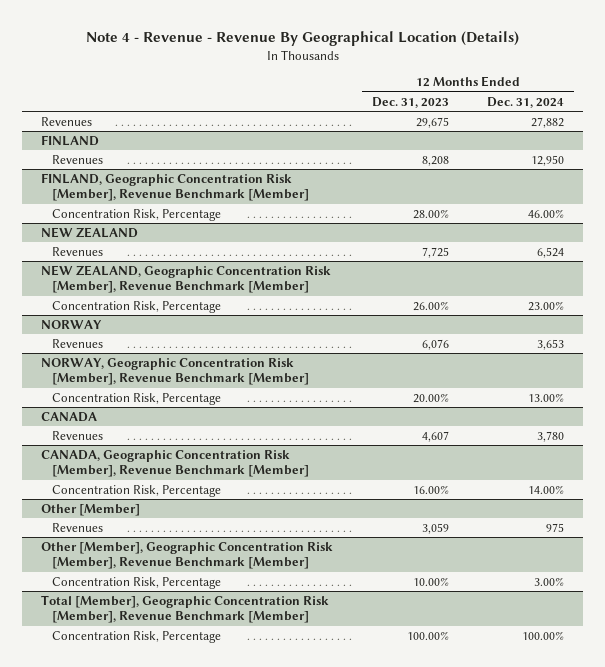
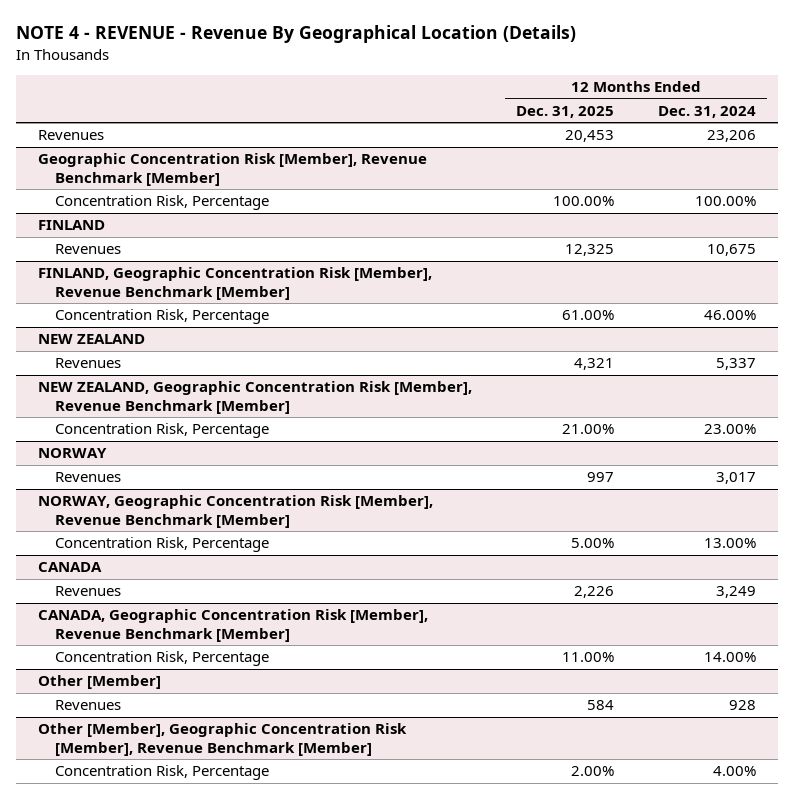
- Note 4 - Revenue - Revenue By Geographical Location (Details)
+ NOTE 4 - REVENUE - Revenue By Geographical Location (Details)
- | 12 Months Ended Dec. 31, 2023 | 12 Months Ended Dec. 31, 2024
+ | 12 Months Ended Dec. 31, 2025 | 12 Months Ended Dec. 31, 2024
- Revenues | 29,675 | 27,882
+ Revenues | 20,453 | 23,206
+ Geographic Concentration Risk [Member], Revenue Benchmark [Member]
+ Concentration Risk, Percentage | 100.00% | 100.00%
@ FINLAND
- Revenues | 8,208 | 12,950
+ Revenues | 12,325 | 10,675
@ NEW ZEALAND
- Revenues | 7,725 | 6,524
+ Revenues | 4,321 | 5,337
@ NORWAY
- Revenues | 6,076 | 3,653
+ Revenues | 997 | 3,017
@ CANADA
- Revenues | 4,607 | 3,780
+ Revenues | 2,226 | 3,249
@ Other [Member]
- Revenues | 3,059 | 975
+ Revenues | 584 | 928
@ Other [Member], Geographic Concentration Risk [Member], Revenue Benchmark [Member]
- Concentration Risk, Percentage | 10.00% | 3.00%
- Total [Member], Geographic Concentration Risk [Member], Revenue Benchmark [Member]
- Concentration Risk, Percentage | 100.00% | 100.00%
@ Other [Member], Geographic Concentration Risk [Member], Revenue Benchmark [Member]
+ Concentration Risk, Percentage | 2.00% | 4.00%

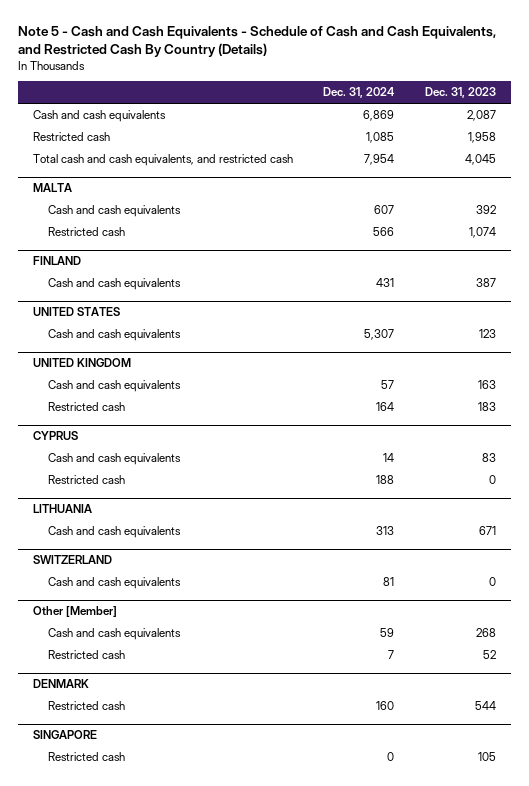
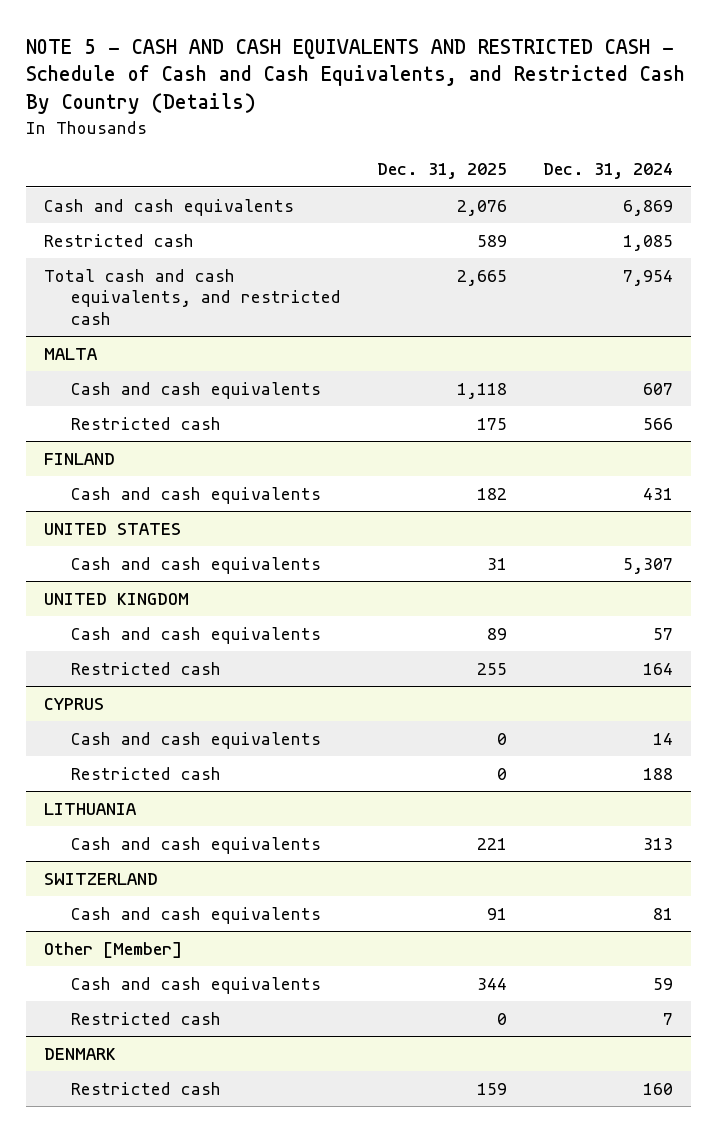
- Note 5 - Cash and Cash Equivalents - Schedule of Cash and Cash Equivalents, and Restricted Cash By Country (Details)
+ NOTE 5 - CASH AND CASH EQUIVALENTS AND RESTRICTED CASH - Schedule of Cash and Cash Equivalents, and Restricted Cash By Country (Details)
- | Dec. 31, 2024 | Dec. 31, 2023
+ | Dec. 31, 2025 | Dec. 31, 2024
- SINGAPORE
- Restricted cash | 0 | 105

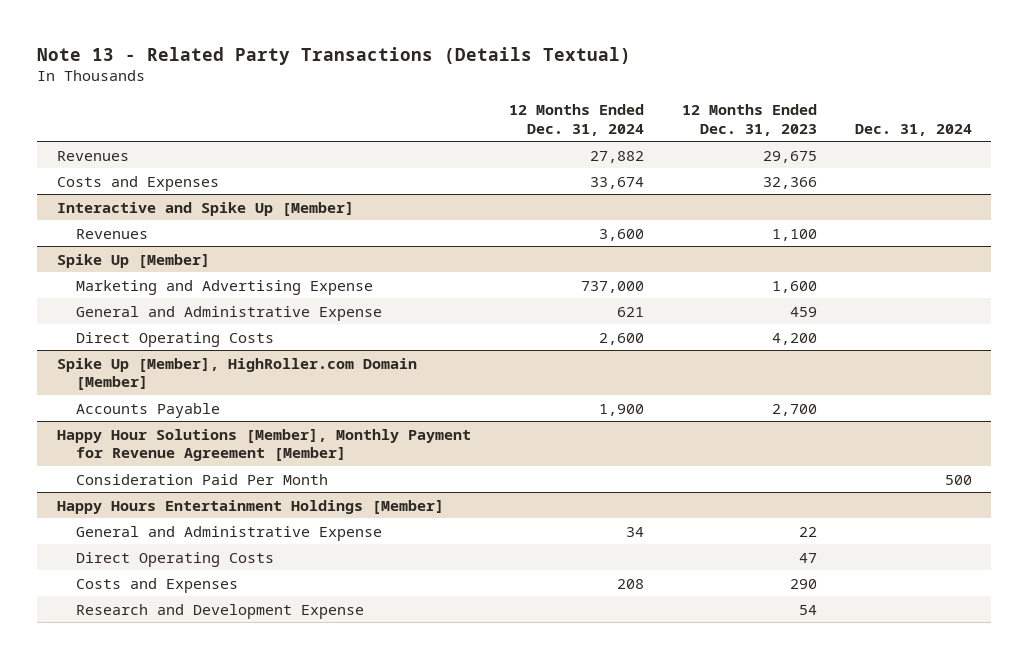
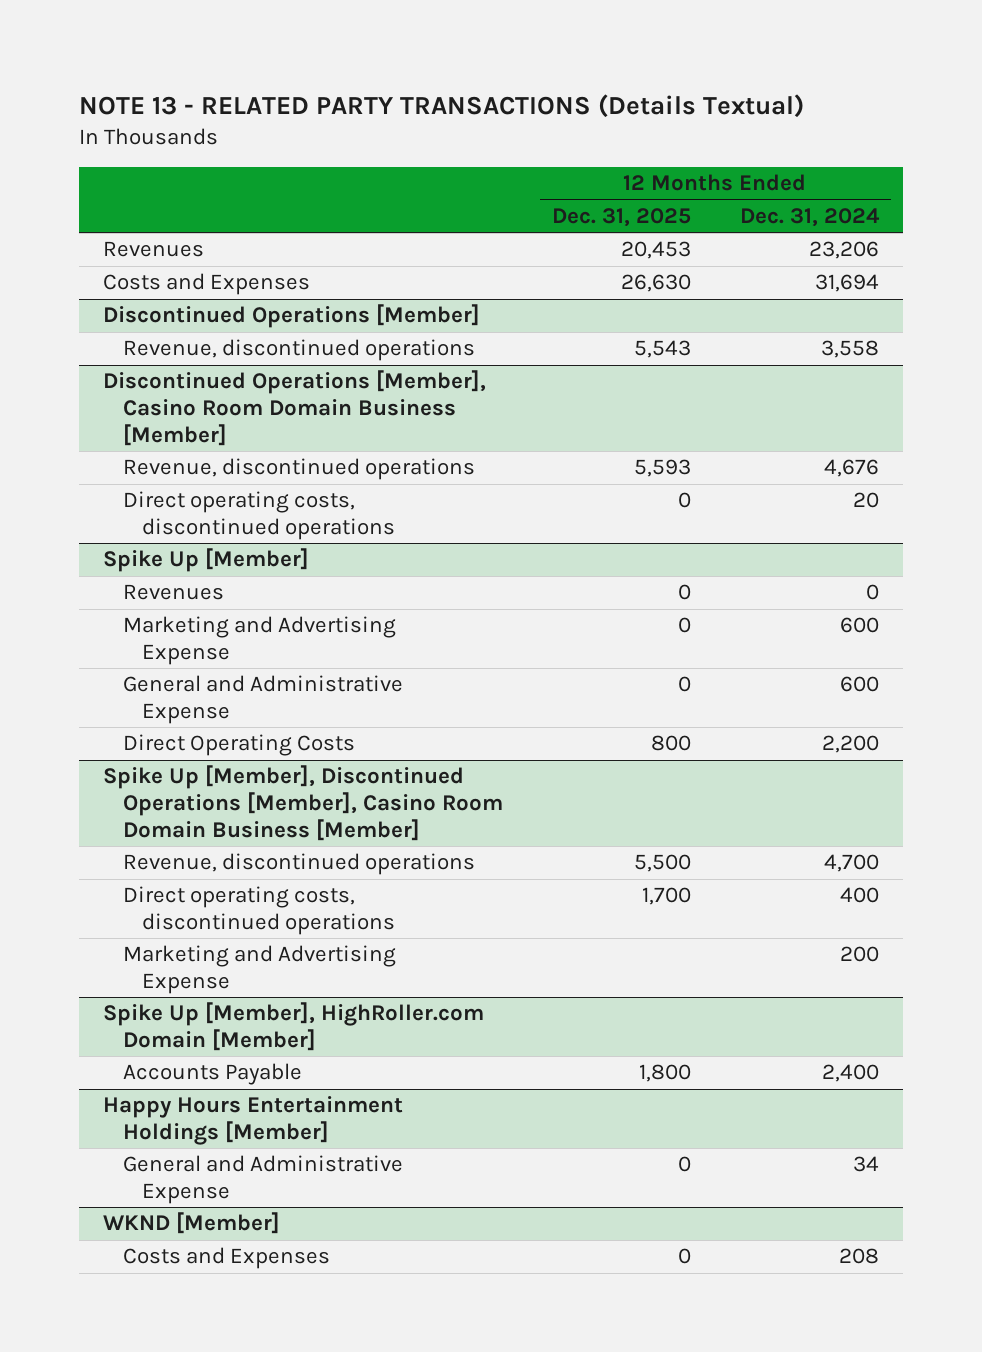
- Note 13 - Related Party Transactions (Details Textual)
+ NOTE 13 - RELATED PARTY TRANSACTIONS (Details Textual)
- | 12 Months Ended Dec. 31, 2024 | 12 Months Ended Dec. 31, 2023 | Dec. 31, 2024
+ | 12 Months Ended Dec. 31, 2025 | 12 Months Ended Dec. 31, 2024
- Revenues | 27,882 | 29,675 |
- Costs and Expenses | 33,674 | 32,366 |
- Interactive and Spike Up [Member]
- Revenues | 3,600 | 1,100 |
+ Revenues | 20,453 | 23,206
+ Costs and Expenses | 26,630 | 31,694
+ Discontinued Operations [Member]
+ Revenue, discontinued operations | 5,543 | 3,558
+ Discontinued Operations [Member], Casino Room Domain Business [Member]
+ Revenue, discontinued operations | 5,593 | 4,676
+ Direct operating costs, discontinued operations | 0 | 20
@ Spike Up [Member]
- Marketing and Advertising Expense | 737,000 | 1,600 |
- General and Administrative Expense | 621 | 459 |
- Direct Operating Costs | 2,600 | 4,200 |
+ Revenues | 0 | 0
+ Marketing and Advertising Expense | 0 | 600
+ General and Administrative Expense | 0 | 600
+ Direct Operating Costs | 800 | 2,200
+ Spike Up [Member], Discontinued Operations [Member], Casino Room Domain Business [Member]
+ Revenue, discontinued operations | 5,500 | 4,700
+ Direct operating costs, discontinued operations | 1,700 | 400
+ Marketing and Advertising Expense | | 200
@ Spike Up [Member], HighRoller.com Domain [Member]
- Accounts Payable | 1,900 | 2,700 |
- Happy Hour Solutions [Member], Monthly Payment for Revenue Agreement [Member]
- Consideration Paid Per Month | | | 500
@ Spike Up [Member], HighRoller.com Domain [Member]
+ Accounts Payable | 1,800 | 2,400
@ Happy Hours Entertainment Holdings [Member]
- Direct Operating Costs | | 47 |
+ WKND [Member]
@ Happy Hours Entertainment Holdings [Member]
- Research and Development Expense | | 54 |

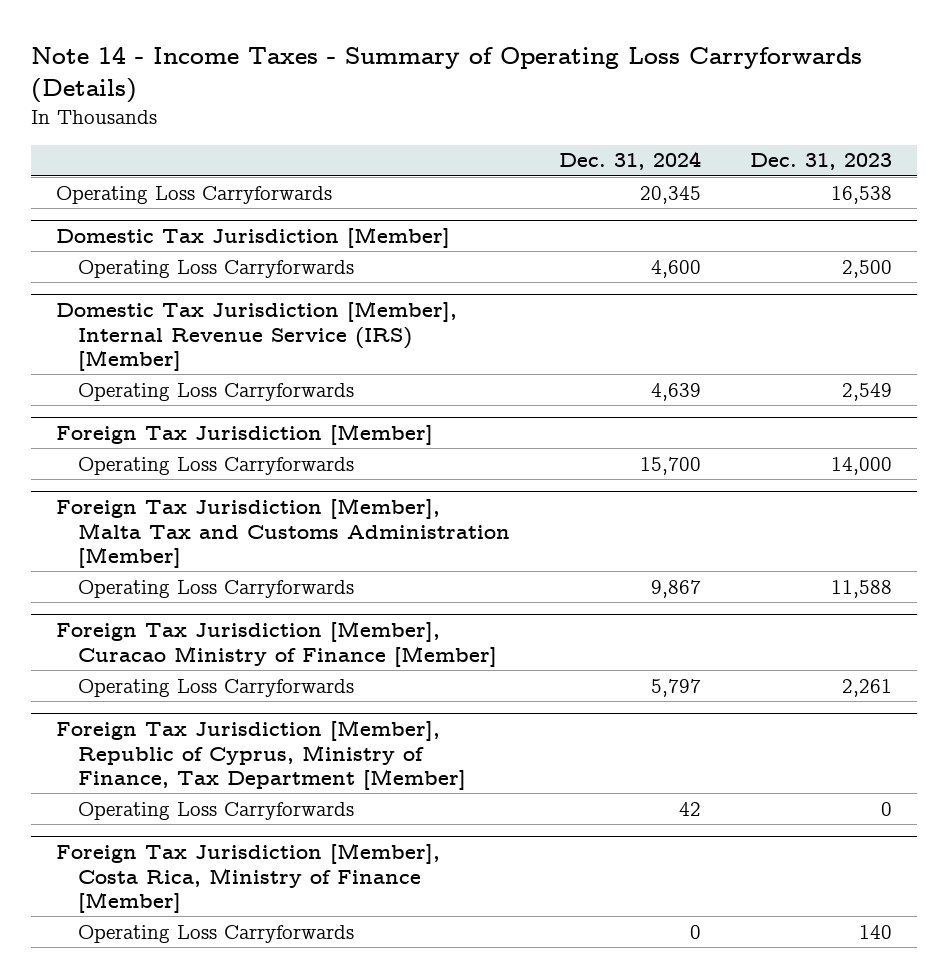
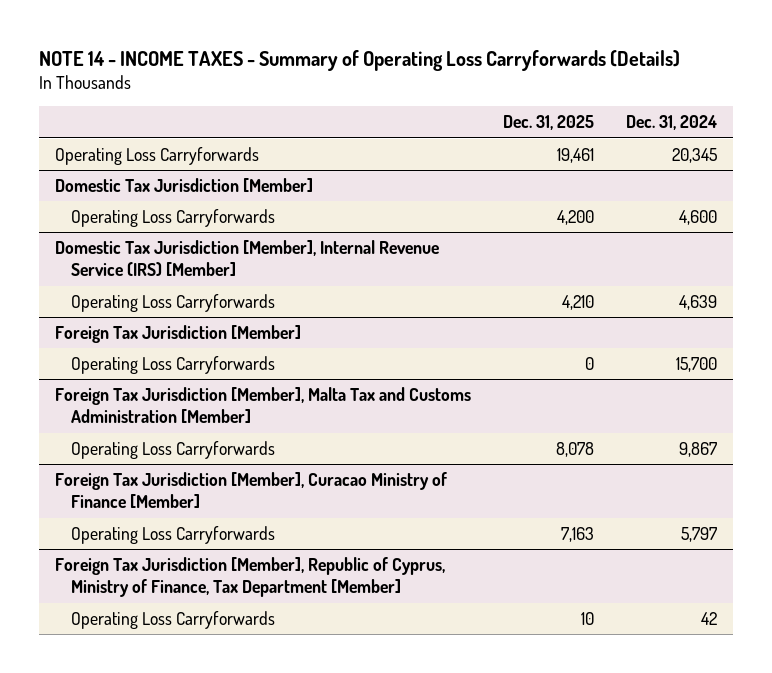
- Note 14 - Income Taxes - Summary of Operating Loss Carryforwards (Details)
+ NOTE 14 - INCOME TAXES - Summary of Operating Loss Carryforwards (Details)
- | Dec. 31, 2024 | Dec. 31, 2023
+ | Dec. 31, 2025 | Dec. 31, 2024
- Foreign Tax Jurisdiction [Member], Costa Rica, Ministry of Finance [Member]
- Operating Loss Carryforwards | 0 | 140

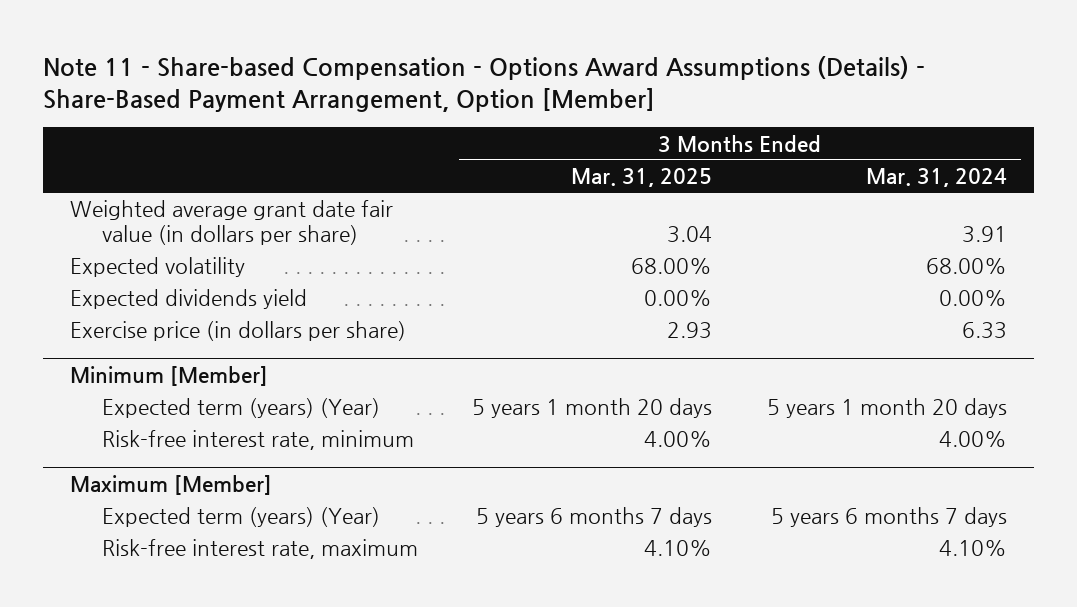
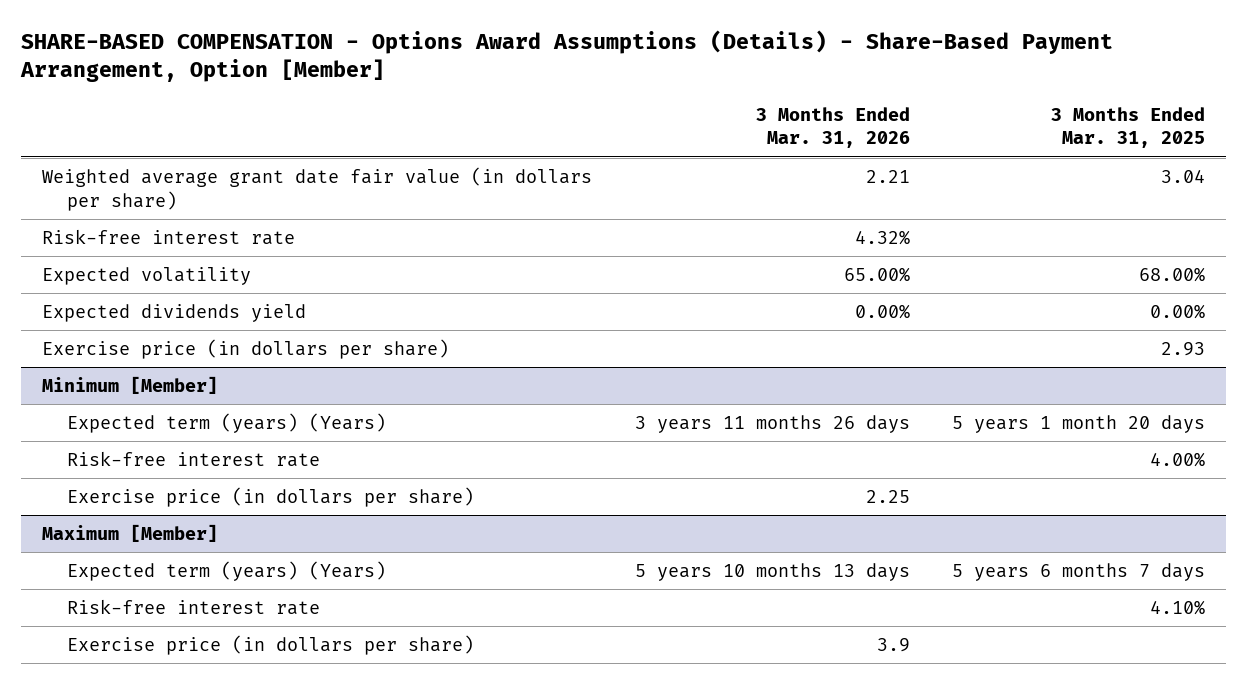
- Note 11 - Share-based Compensation - Options Award Assumptions (Details) - Share-Based Payment Arrangement, Option [Member]
+ SHARE-BASED COMPENSATION - Options Award Assumptions (Details) - Share-Based Payment Arrangement, Option [Member]
- | 3 Months Ended Mar. 31, 2025 | 3 Months Ended Mar. 31, 2024
+ | 3 Months Ended Mar. 31, 2026 | 3 Months Ended Mar. 31, 2025
+ Risk-free interest rate | 4.32% |
@ Minimum [Member]
- Expected term (years) (Year) | 5 years 1 month 20 days | 5 years 1 month 20 days
- Risk-free interest rate, minimum | 4.00% | 4.00%
+ Expected term (years) (Years) | 3 years 11 months 26 days | 5 years 1 month 20 days
+ Risk-free interest rate | | 4.00%
+ Exercise price (in dollars per share) | 2.25 |
@ Maximum [Member]
- Expected term (years) (Year) | 5 years 6 months 7 days | 5 years 6 months 7 days
- Risk-free interest rate, maximum | 4.10% | 4.10%
+ Expected term (years) (Years) | 5 years 10 months 13 days | 5 years 6 months 7 days
+ Risk-free interest rate | | 4.10%
+ Exercise price (in dollars per share) | 3.9 |

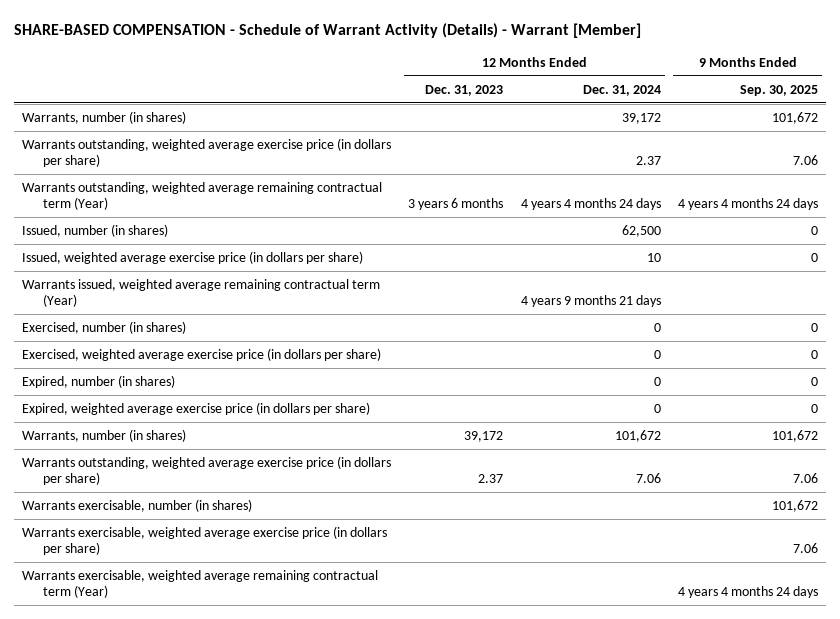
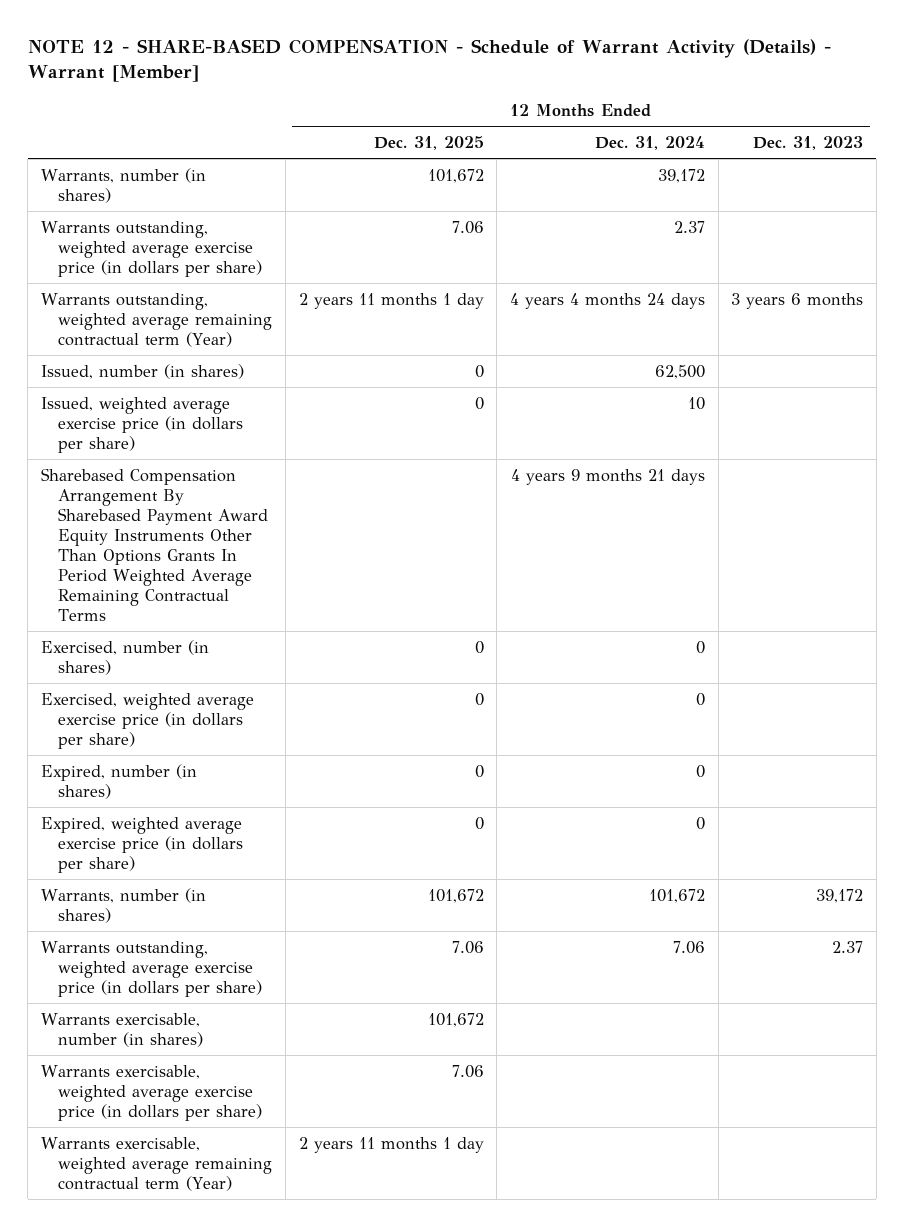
- SHARE-BASED COMPENSATION - Schedule of Warrant Activity (Details) - Warrant [Member]
+ NOTE 12 - SHARE-BASED COMPENSATION - Schedule of Warrant Activity (Details) - Warrant [Member]
- | 12 Months Ended Dec. 31, 2023 | 12 Months Ended Dec. 31, 2024 | 9 Months Ended Sep. 30, 2025
+ | 12 Months Ended Dec. 31, 2025 | 12 Months Ended Dec. 31, 2024 | 12 Months Ended Dec. 31, 2023
- Warrants issued, weighted average remaining contractual term (Year) | | 4 years 9 months 21 days |
+ Sharebased Compensation Arrangement By Sharebased Payment Award Equity Instruments Other Than Options Grants In Period Weighted Average Remaining Contractual Terms | | 4 years 9 months 21 days |

